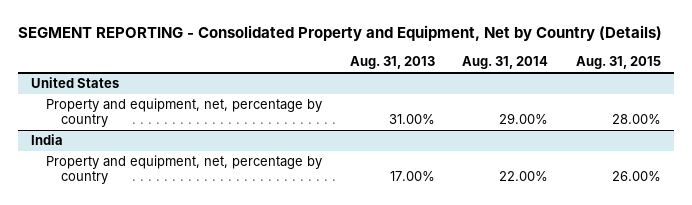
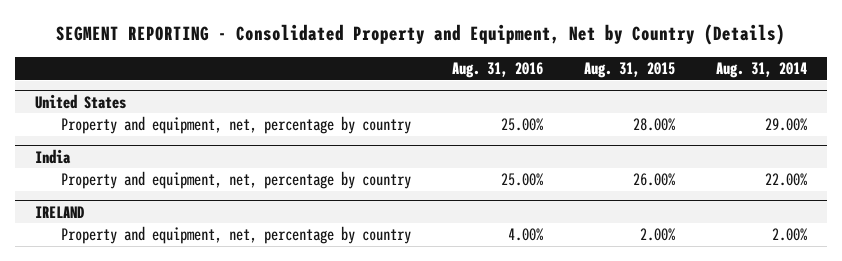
- | Aug. 31, 2013 | Aug. 31, 2014 | Aug. 31, 2015
+ | Aug. 31, 2016 | Aug. 31, 2015 | Aug. 31, 2014
+ IRELAND
+ Property and equipment, net, percentage by country | 4.00% | 2.00% | 2.00%

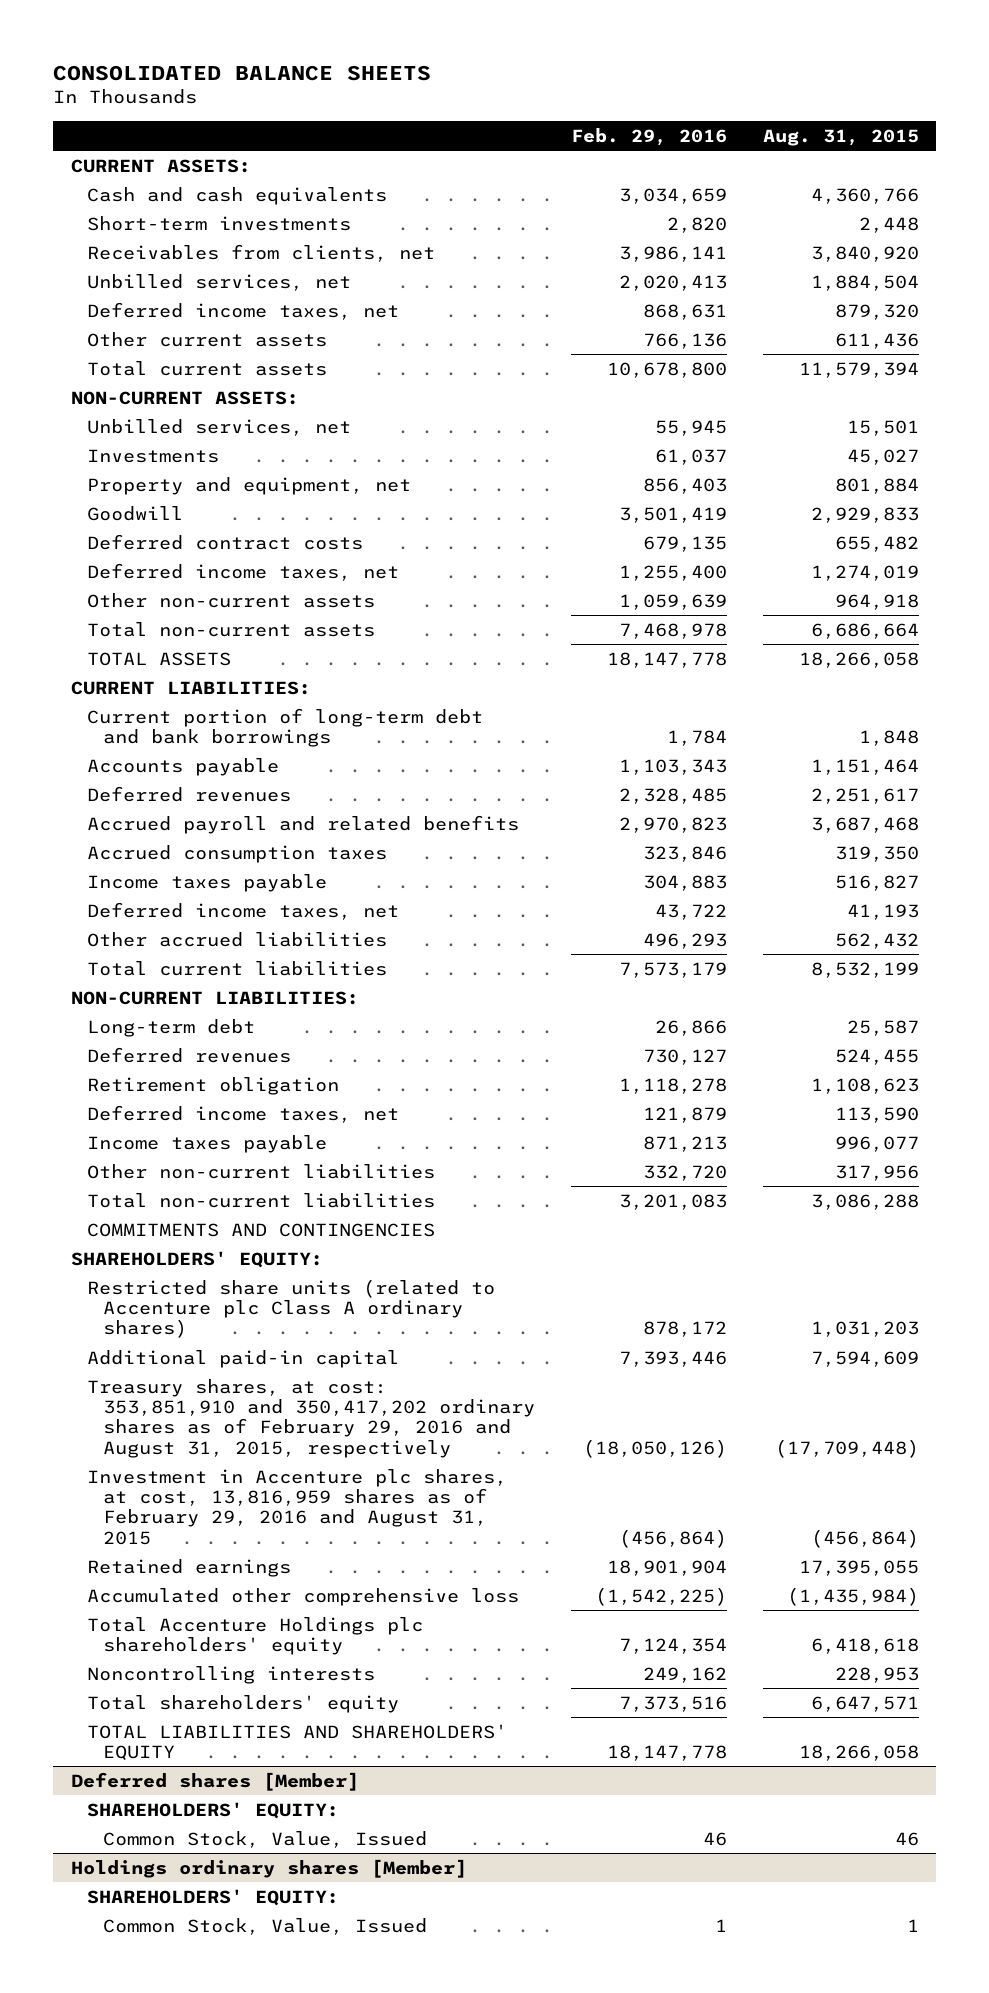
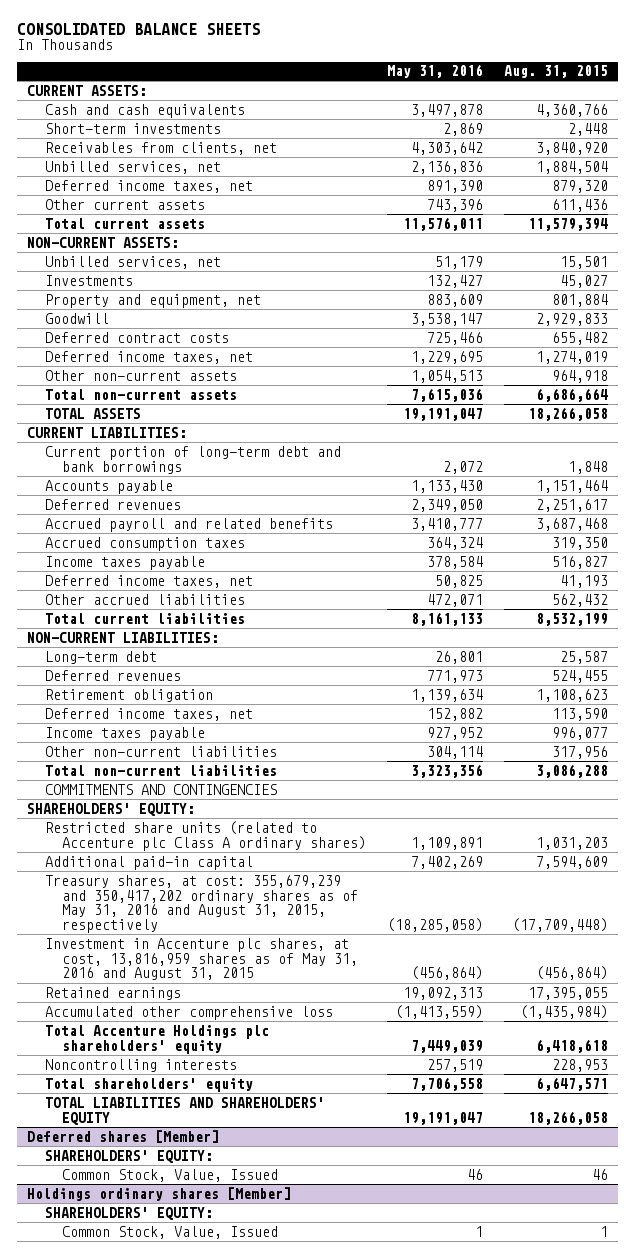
- | Feb. 29, 2016 | Aug. 31, 2015
+ | May 31, 2016 | Aug. 31, 2015
- Treasury shares, at cost: 353,851,910 and 350,417,202 ordinary shares as of February 29, 2016 and August 31, 2015, respectively | (18,050,126) | (17,709,448)
- Investment in Accenture plc shares, at cost, 13,816,959 shares as of February 29, 2016 and August 31, 2015 | (456,864) | (456,864)
+ Treasury shares, at cost: 355,679,239 and 350,417,202 ordinary shares as of May 31, 2016 and August 31, 2015, respectively | (18,285,058) | (17,709,448)
+ Investment in Accenture plc shares, at cost, 13,816,959 shares as of May 31, 2016 and August 31, 2015 | (456,864) | (456,864)

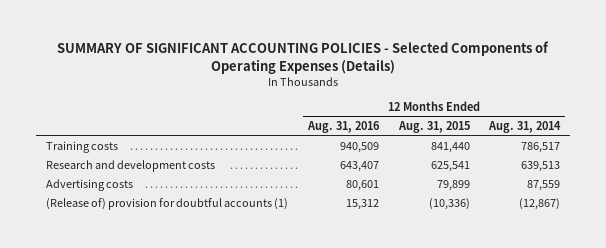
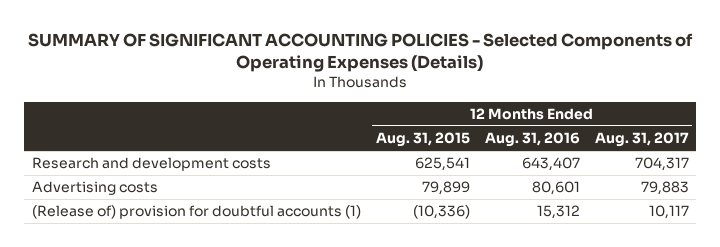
- | 12 Months Ended Aug. 31, 2016 | 12 Months Ended Aug. 31, 2015 | 12 Months Ended Aug. 31, 2014
+ | 12 Months Ended Aug. 31, 2015 | 12 Months Ended Aug. 31, 2016 | 12 Months Ended Aug. 31, 2017
- Training costs | 940,509 | 841,440 | 786,517

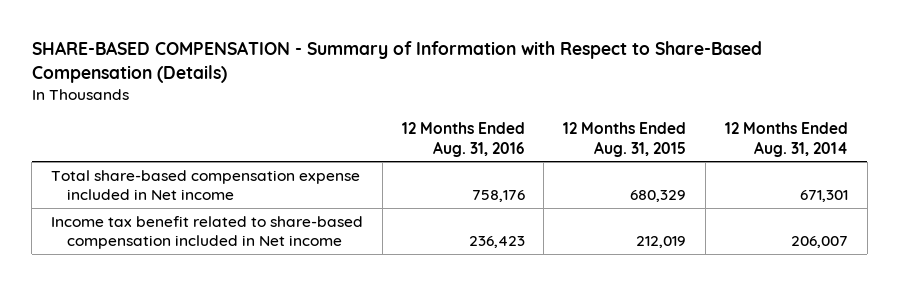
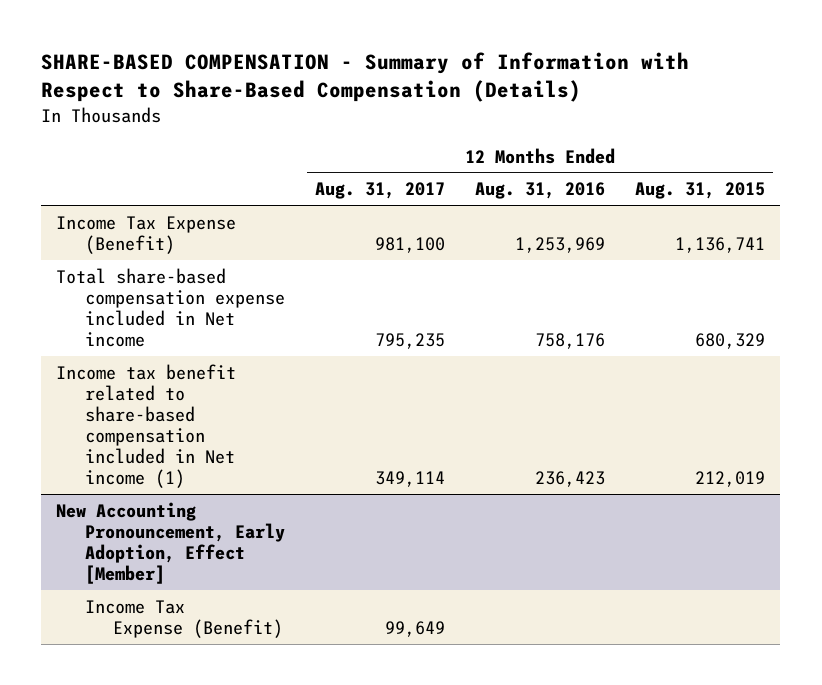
- | 12 Months Ended Aug. 31, 2016 | 12 Months Ended Aug. 31, 2015 | 12 Months Ended Aug. 31, 2014
+ | 12 Months Ended Aug. 31, 2017 | 12 Months Ended Aug. 31, 2016 | 12 Months Ended Aug. 31, 2015
+ Income Tax Expense (Benefit) | 981,100 | 1,253,969 | 1,136,741
- Income tax benefit related to share-based compensation included in Net income | 236,423 | 212,019 | 206,007
+ Income tax benefit related to share-based compensation included in Net income (1) | 349,114 | 236,423 | 212,019
+ New Accounting Pronouncement, Early Adoption, Effect [Member]
+ Income Tax Expense (Benefit) | 99,649 | |

